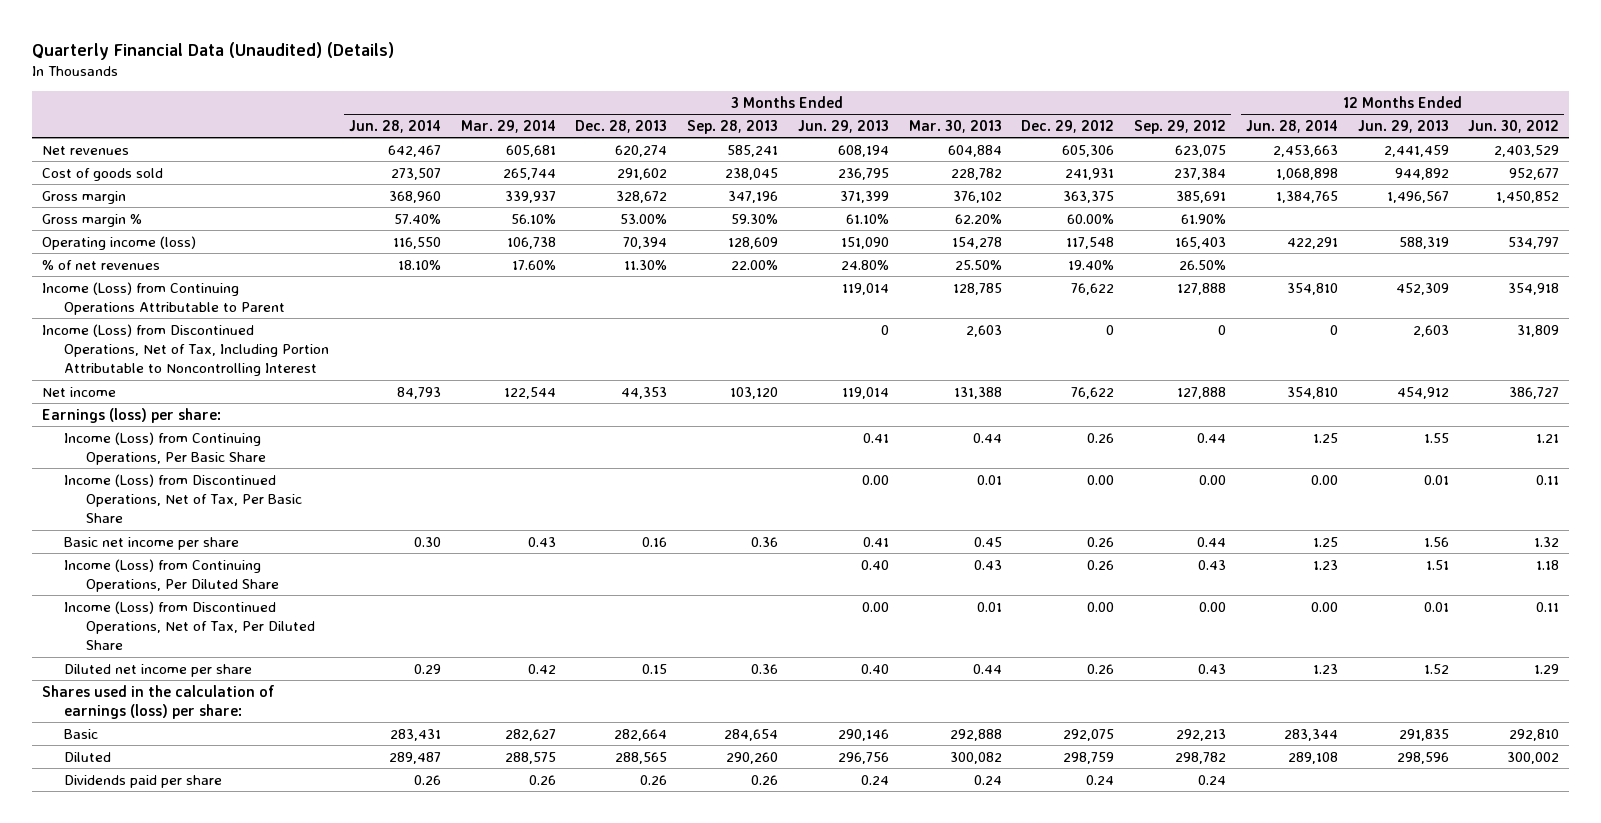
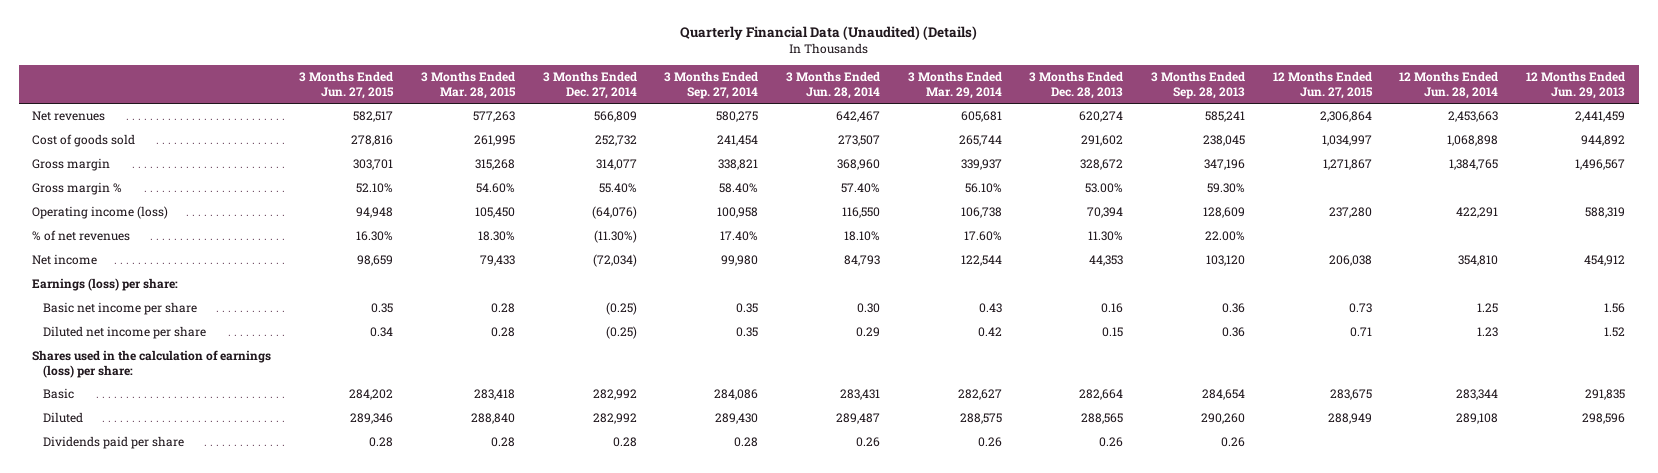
- | 3 Months Ended Jun. 28, 2014 | 3 Months Ended Mar. 29, 2014 | 3 Months Ended Dec. 28, 2013 | 3 Months Ended Sep. 28, 2013 | 3 Months Ended Jun. 29, 2013 | 3 Months Ended Mar. 30, 2013 | 3 Months Ended Dec. 29, 2012 | 3 Months Ended Sep. 29, 2012 | 12 Months Ended Jun. 28, 2014 | 12 Months Ended Jun. 29, 2013 | 12 Months Ended Jun. 30, 2012
+ | 3 Months Ended Jun. 27, 2015 | 3 Months Ended Mar. 28, 2015 | 3 Months Ended Dec. 27, 2014 | 3 Months Ended Sep. 27, 2014 | 3 Months Ended Jun. 28, 2014 | 3 Months Ended Mar. 29, 2014 | 3 Months Ended Dec. 28, 2013 | 3 Months Ended Sep. 28, 2013 | 12 Months Ended Jun. 27, 2015 | 12 Months Ended Jun. 28, 2014 | 12 Months Ended Jun. 29, 2013
- Income (Loss) from Continuing Operations Attributable to Parent | | | | | 119,014 | 128,785 | 76,622 | 127,888 | 354,810 | 452,309 | 354,918
- Income (Loss) from Discontinued Operations, Net of Tax, Including Portion Attributable to Noncontrolling Interest | | | | | 0 | 2,603 | 0 | 0 | 0 | 2,603 | 31,809
- Income (Loss) from Continuing Operations, Per Basic Share | | | | | 0.41 | 0.44 | 0.26 | 0.44 | 1.25 | 1.55 | 1.21
- Income (Loss) from Discontinued Operations, Net of Tax, Per Basic Share | | | | | 0.00 | 0.01 | 0.00 | 0.00 | 0.00 | 0.01 | 0.11
- Income (Loss) from Continuing Operations, Per Diluted Share | | | | | 0.40 | 0.43 | 0.26 | 0.43 | 1.23 | 1.51 | 1.18
- Income (Loss) from Discontinued Operations, Net of Tax, Per Diluted Share | | | | | 0.00 | 0.01 | 0.00 | 0.00 | 0.00 | 0.01 | 0.11

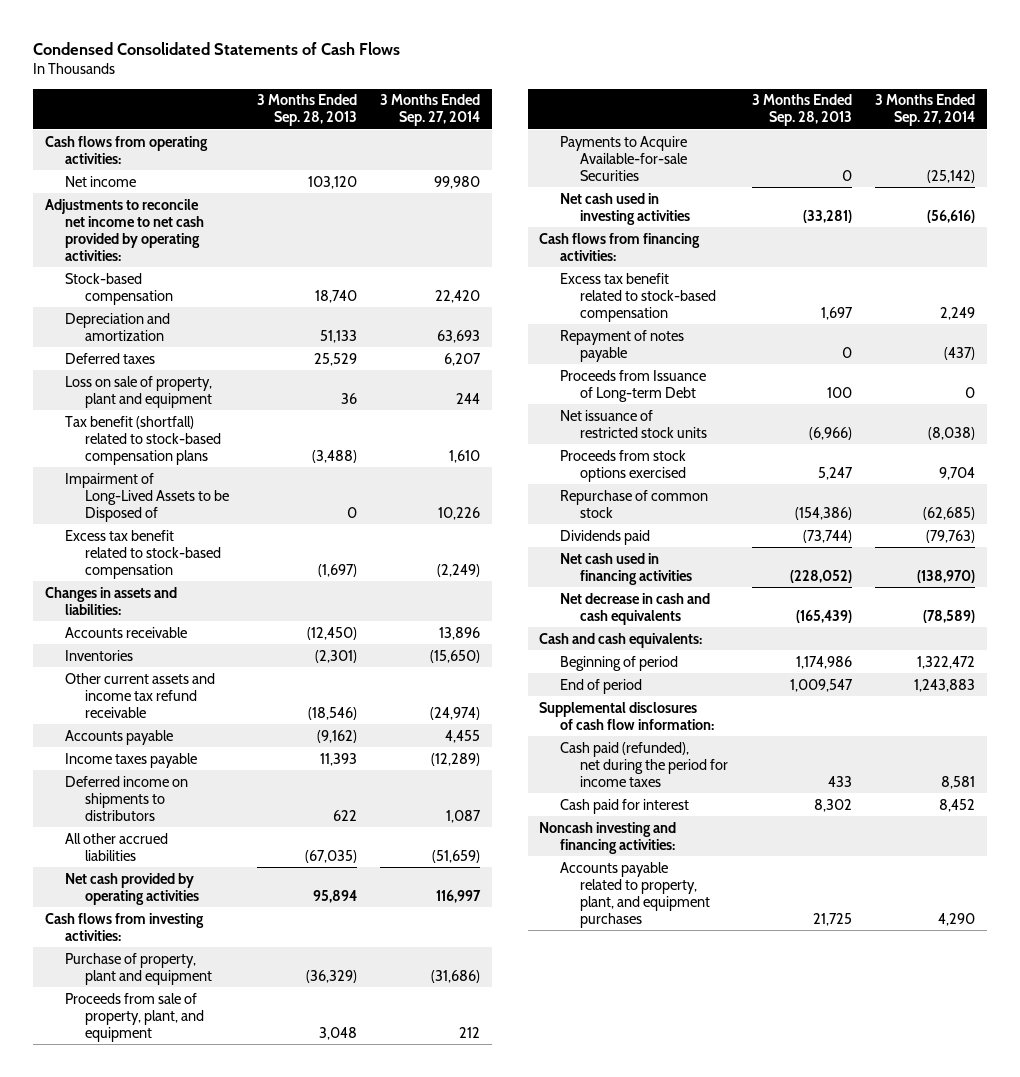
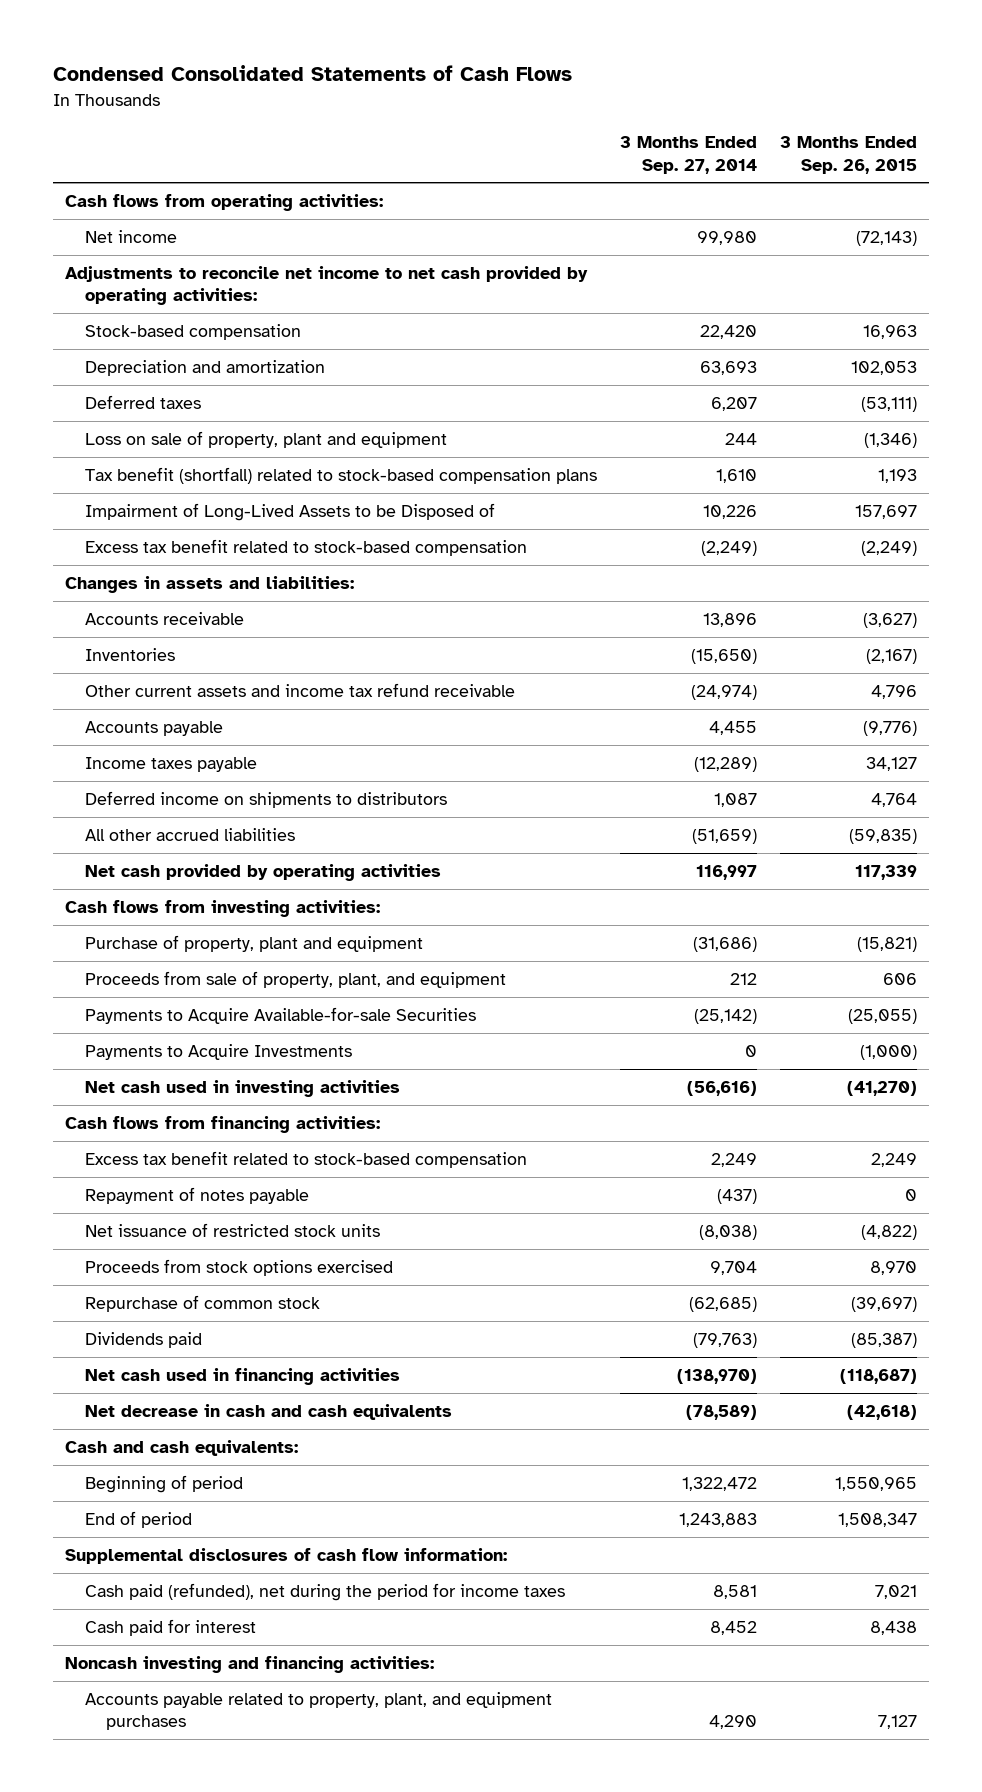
- | 3 Months Ended Sep. 28, 2013 | 3 Months Ended Sep. 27, 2014
+ | 3 Months Ended Sep. 27, 2014 | 3 Months Ended Sep. 26, 2015
+ Payments to Acquire Investments | 0 | (1,000)
- Proceeds from Issuance of Long-term Debt | 100 | 0

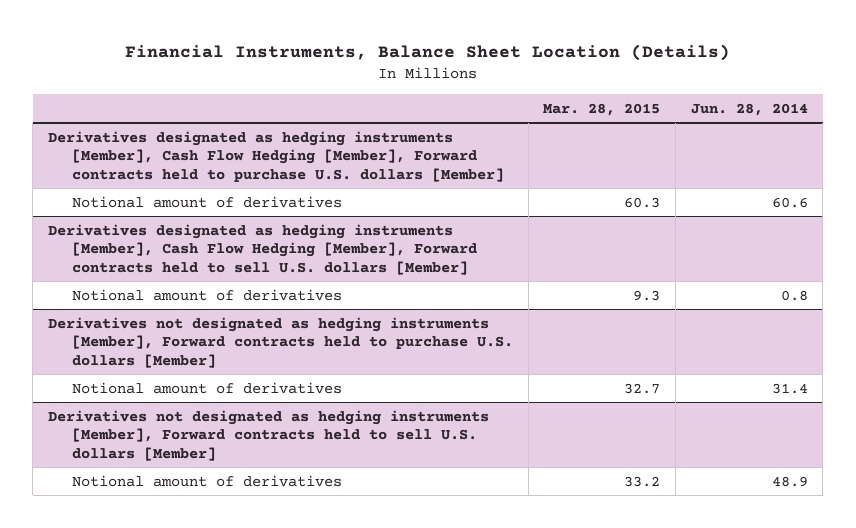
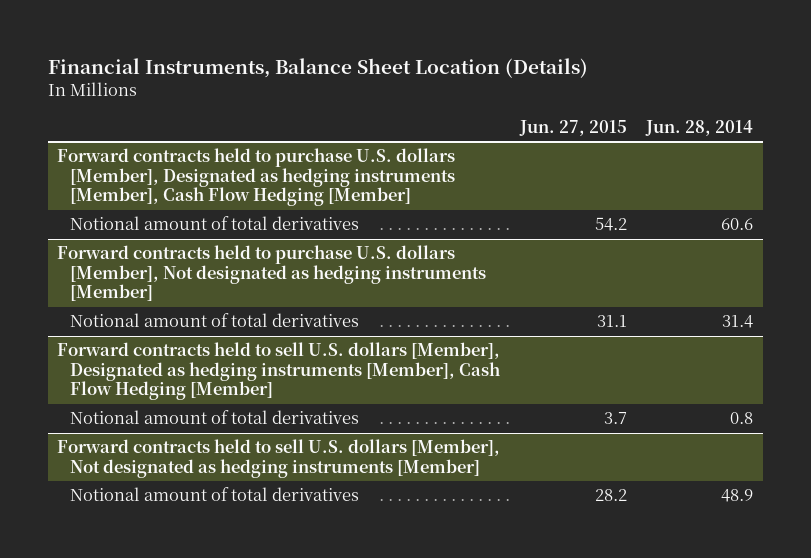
- | Mar. 28, 2015 | Jun. 28, 2014
+ | Jun. 27, 2015 | Jun. 28, 2014
- Derivatives designated as hedging instruments [Member], Cash Flow Hedging [Member], Forward contracts held to purchase U.S. dollars [Member]
- Notional amount of derivatives | 60.3 | 60.6
- Derivatives designated as hedging instruments [Member], Cash Flow Hedging [Member], Forward contracts held to sell U.S. dollars [Member]
- Notional amount of derivatives | 9.3 | 0.8
- Derivatives not designated as hedging instruments [Member], Forward contracts held to purchase U.S. dollars [Member]
- Notional amount of derivatives | 32.7 | 31.4
- Derivatives not designated as hedging instruments [Member], Forward contracts held to sell U.S. dollars [Member]
- Notional amount of derivatives | 33.2 | 48.9
+ Forward contracts held to purchase U.S. dollars [Member], Designated as hedging instruments [Member], Cash Flow Hedging [Member]
+ Notional amount of total derivatives | 54.2 | 60.6
+ Forward contracts held to purchase U.S. dollars [Member], Not designated as hedging instruments [Member]
+ Notional amount of total derivatives | 31.1 | 31.4
+ Forward contracts held to sell U.S. dollars [Member], Designated as hedging instruments [Member], Cash Flow Hedging [Member]
+ Notional amount of total derivatives | 3.7 | 0.8
+ Forward contracts held to sell U.S. dollars [Member], Not designated as hedging instruments [Member]
+ Notional amount of total derivatives | 28.2 | 48.9

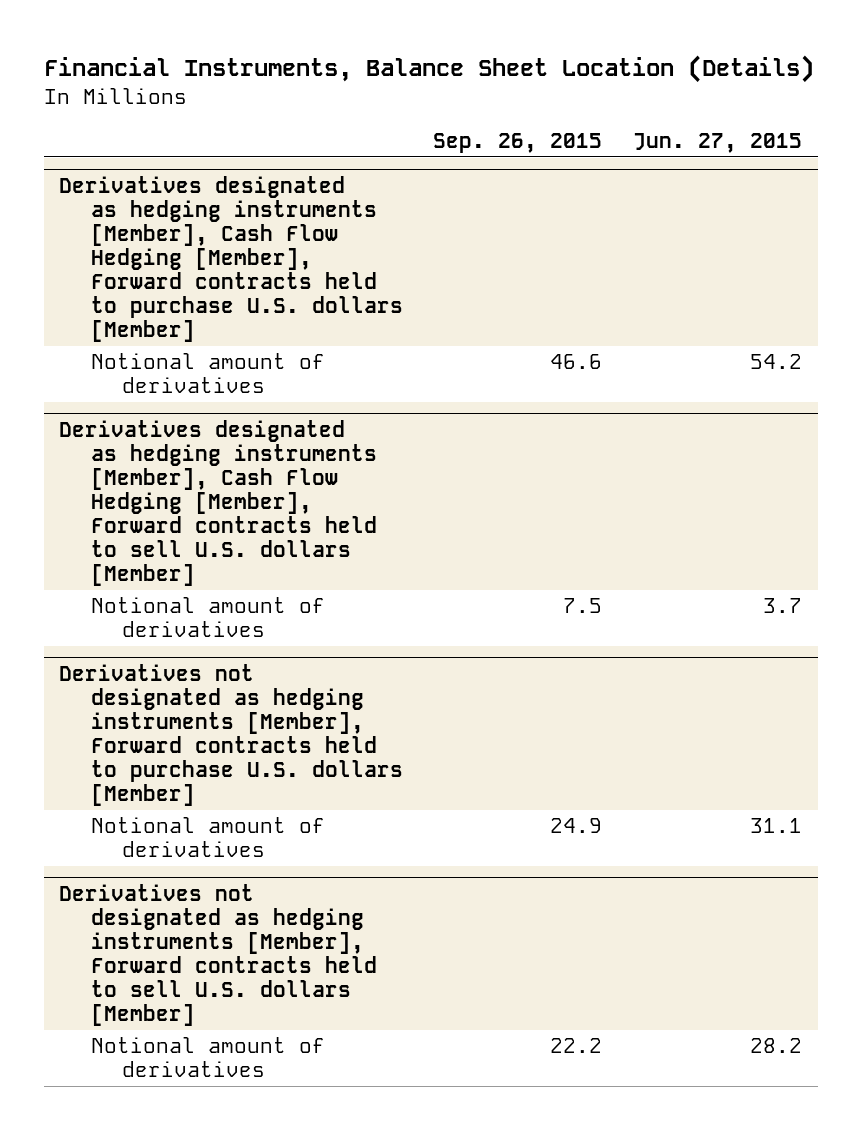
- | Jun. 27, 2015 | Jun. 28, 2014
+ | Sep. 26, 2015 | Jun. 27, 2015
- Forward contracts held to purchase U.S. dollars [Member], Designated as hedging instruments [Member], Cash Flow Hedging [Member]
- Notional amount of total derivatives | 54.2 | 60.6
- Forward contracts held to purchase U.S. dollars [Member], Not designated as hedging instruments [Member]
- Notional amount of total derivatives | 31.1 | 31.4
- Forward contracts held to sell U.S. dollars [Member], Designated as hedging instruments [Member], Cash Flow Hedging [Member]
- Notional amount of total derivatives | 3.7 | 0.8
- Forward contracts held to sell U.S. dollars [Member], Not designated as hedging instruments [Member]
- Notional amount of total derivatives | 28.2 | 48.9
+ Derivatives designated as hedging instruments [Member], Cash Flow Hedging [Member], Forward contracts held to purchase U.S. dollars [Member]
+ Notional amount of derivatives | 46.6 | 54.2
+ Derivatives designated as hedging instruments [Member], Cash Flow Hedging [Member], Forward contracts held to sell U.S. dollars [Member]
+ Notional amount of derivatives | 7.5 | 3.7
+ Derivatives not designated as hedging instruments [Member], Forward contracts held to purchase U.S. dollars [Member]
+ Notional amount of derivatives | 24.9 | 31.1
+ Derivatives not designated as hedging instruments [Member], Forward contracts held to sell U.S. dollars [Member]
+ Notional amount of derivatives | 22.2 | 28.2

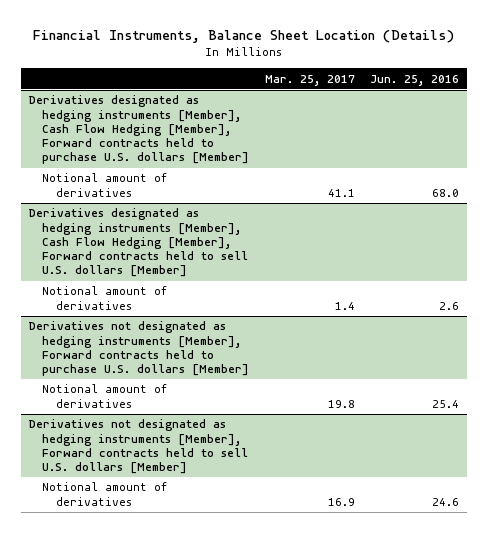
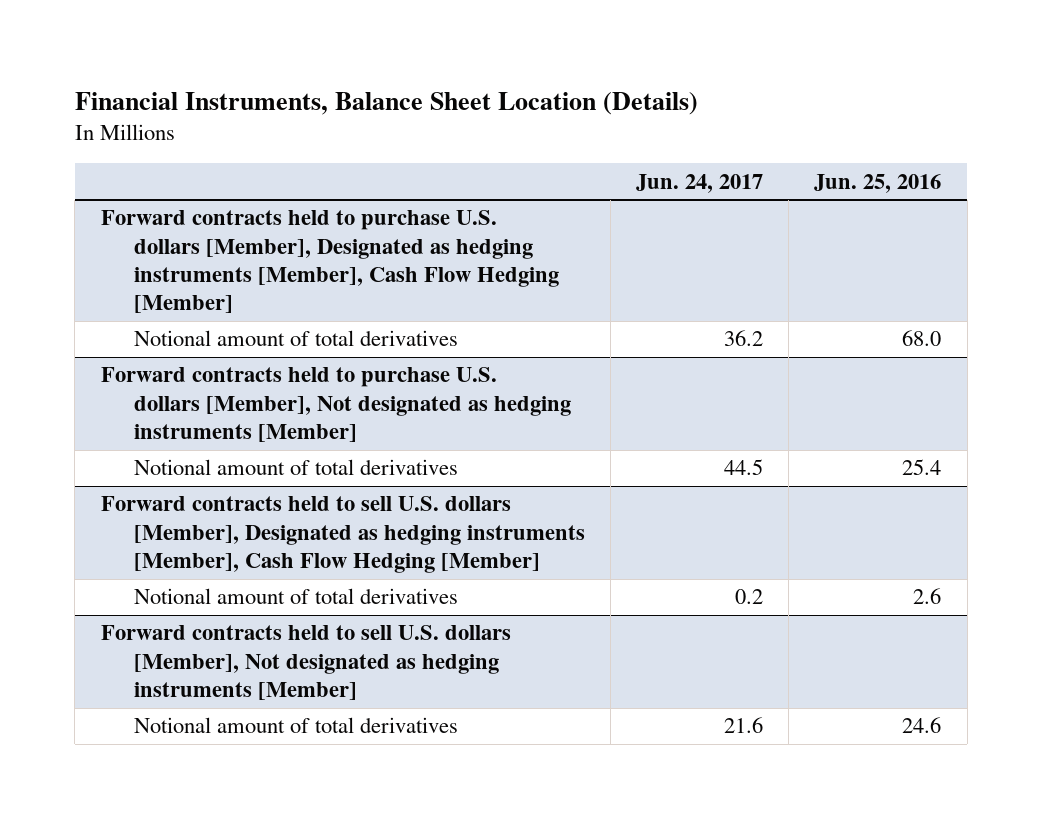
- | Mar. 25, 2017 | Jun. 25, 2016
+ | Jun. 24, 2017 | Jun. 25, 2016
- Derivatives designated as hedging instruments [Member], Cash Flow Hedging [Member], Forward contracts held to purchase U.S. dollars [Member]
- Notional amount of derivatives | 41.1 | 68.0
- Derivatives designated as hedging instruments [Member], Cash Flow Hedging [Member], Forward contracts held to sell U.S. dollars [Member]
- Notional amount of derivatives | 1.4 | 2.6
- Derivatives not designated as hedging instruments [Member], Forward contracts held to purchase U.S. dollars [Member]
- Notional amount of derivatives | 19.8 | 25.4
- Derivatives not designated as hedging instruments [Member], Forward contracts held to sell U.S. dollars [Member]
- Notional amount of derivatives | 16.9 | 24.6
+ Forward contracts held to purchase U.S. dollars [Member], Designated as hedging instruments [Member], Cash Flow Hedging [Member]
+ Notional amount of total derivatives | 36.2 | 68.0
+ Forward contracts held to purchase U.S. dollars [Member], Not designated as hedging instruments [Member]
+ Notional amount of total derivatives | 44.5 | 25.4
+ Forward contracts held to sell U.S. dollars [Member], Designated as hedging instruments [Member], Cash Flow Hedging [Member]
+ Notional amount of total derivatives | 0.2 | 2.6
+ Forward contracts held to sell U.S. dollars [Member], Not designated as hedging instruments [Member]
+ Notional amount of total derivatives | 21.6 | 24.6

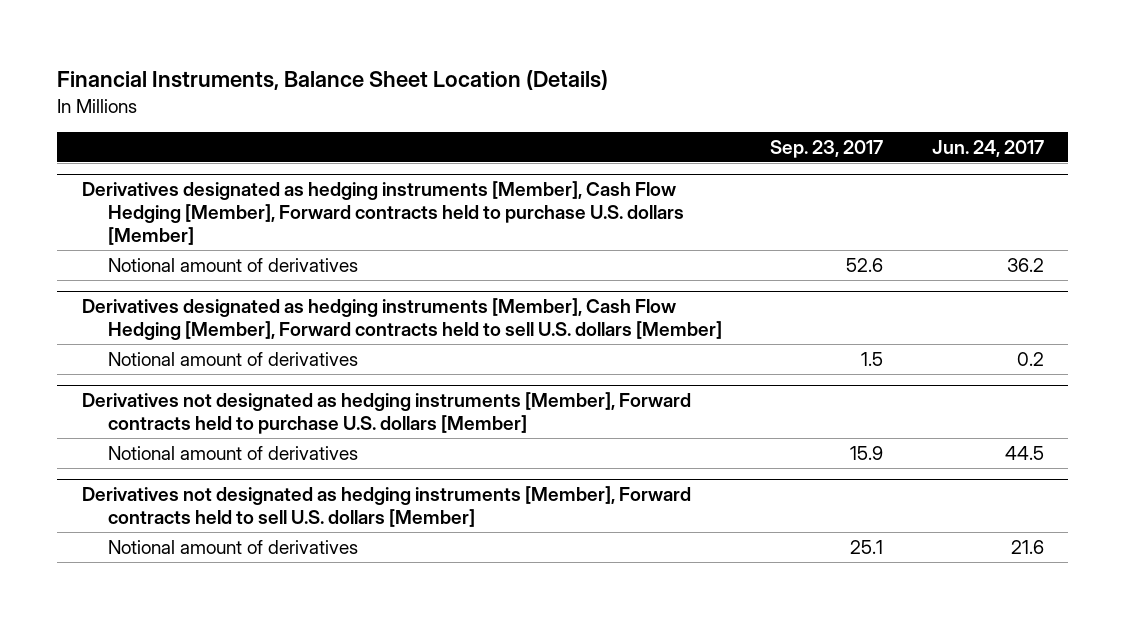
- | Jun. 24, 2017 | Jun. 25, 2016
+ | Sep. 23, 2017 | Jun. 24, 2017
- Forward contracts held to purchase U.S. dollars [Member], Designated as hedging instruments [Member], Cash Flow Hedging [Member]
- Notional amount of total derivatives | 36.2 | 68.0
- Forward contracts held to purchase U.S. dollars [Member], Not designated as hedging instruments [Member]
- Notional amount of total derivatives | 44.5 | 25.4
- Forward contracts held to sell U.S. dollars [Member], Designated as hedging instruments [Member], Cash Flow Hedging [Member]
- Notional amount of total derivatives | 0.2 | 2.6
- Forward contracts held to sell U.S. dollars [Member], Not designated as hedging instruments [Member]
- Notional amount of total derivatives | 21.6 | 24.6
+ Derivatives designated as hedging instruments [Member], Cash Flow Hedging [Member], Forward contracts held to purchase U.S. dollars [Member]
+ Notional amount of derivatives | 52.6 | 36.2
+ Derivatives designated as hedging instruments [Member], Cash Flow Hedging [Member], Forward contracts held to sell U.S. dollars [Member]
+ Notional amount of derivatives | 1.5 | 0.2
+ Derivatives not designated as hedging instruments [Member], Forward contracts held to purchase U.S. dollars [Member]
+ Notional amount of derivatives | 15.9 | 44.5
+ Derivatives not designated as hedging instruments [Member], Forward contracts held to sell U.S. dollars [Member]
+ Notional amount of derivatives | 25.1 | 21.6

